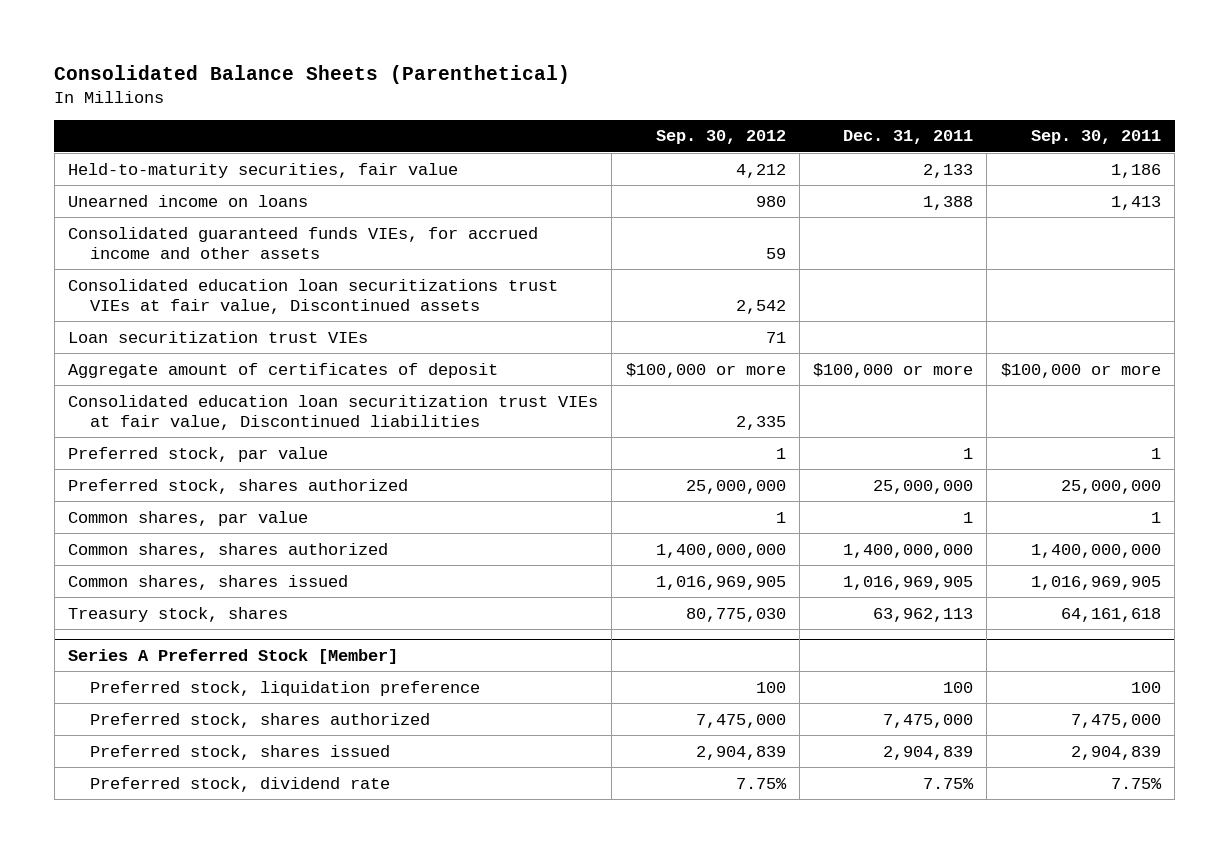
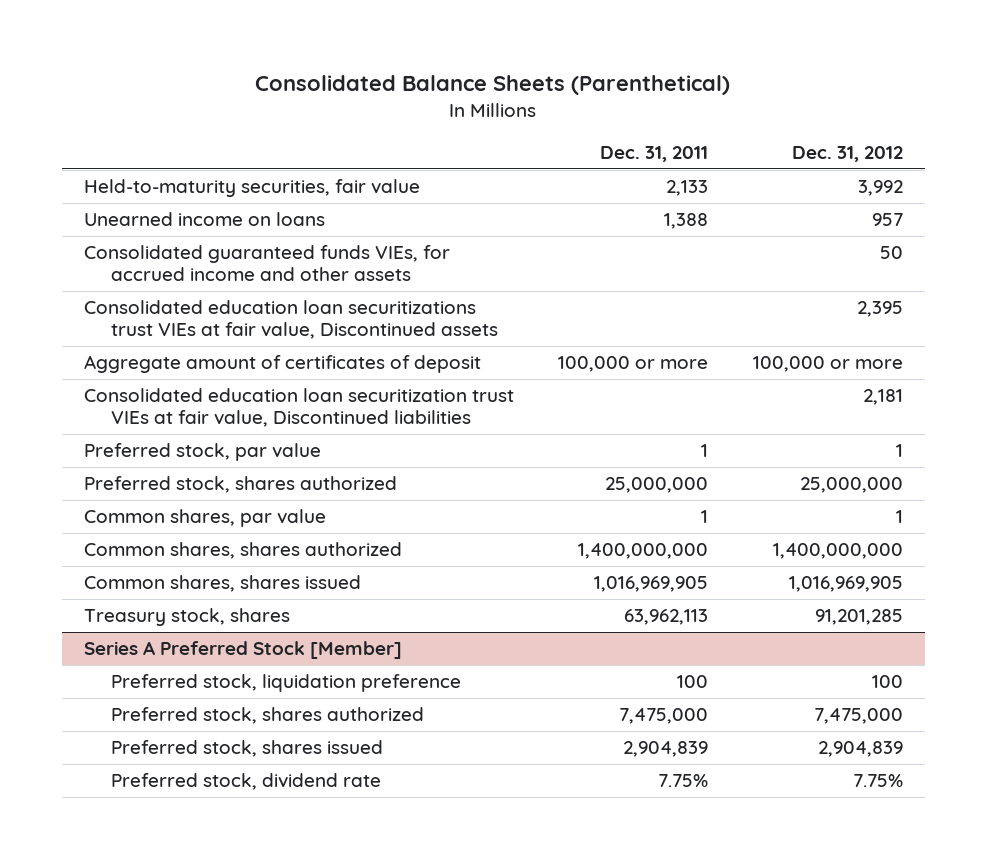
- | Sep. 30, 2012 | Dec. 31, 2011 | Sep. 30, 2011
+ | Dec. 31, 2011 | Dec. 31, 2012
- Loan securitization trust VIEs | 71 | |
- Aggregate amount of certificates of deposit | $100,000 or more | $100,000 or more | $100,000 or more
+ Aggregate amount of certificates of deposit | 100,000 or more | 100,000 or more

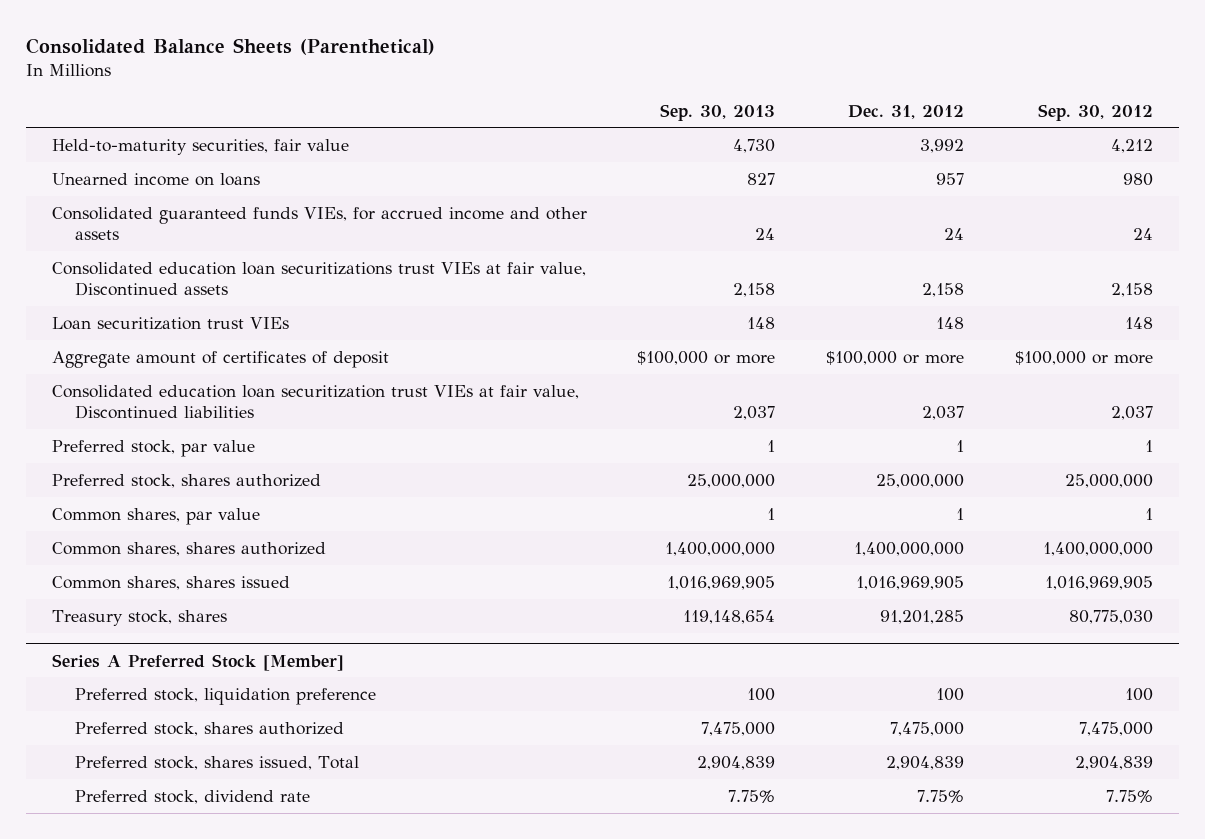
- | Dec. 31, 2011 | Dec. 31, 2012
+ | Sep. 30, 2013 | Dec. 31, 2012 | Sep. 30, 2012
- Consolidated guaranteed funds VIEs, for accrued income and other assets | | 50
- Consolidated education loan securitizations trust VIEs at fair value, Discontinued assets | | 2,395
- Aggregate amount of certificates of deposit | 100,000 or more | 100,000 or more
- Consolidated education loan securitization trust VIEs at fair value, Discontinued liabilities | | 2,181
+ Consolidated guaranteed funds VIEs, for accrued income and other assets | 24 | 24 | 24
+ Consolidated education loan securitizations trust VIEs at fair value, Discontinued assets | 2,158 | 2,158 | 2,158
+ Loan securitization trust VIEs | 148 | 148 | 148
+ Aggregate amount of certificates of deposit | $100,000 or more | $100,000 or more | $100,000 or more
+ Consolidated education loan securitization trust VIEs at fair value, Discontinued liabilities | 2,037 | 2,037 | 2,037
@ Series A Preferred Stock [Member]
- Preferred stock, shares issued | 2,904,839 | 2,904,839
+ Preferred stock, shares issued, Total | 2,904,839 | 2,904,839 | 2,904,839

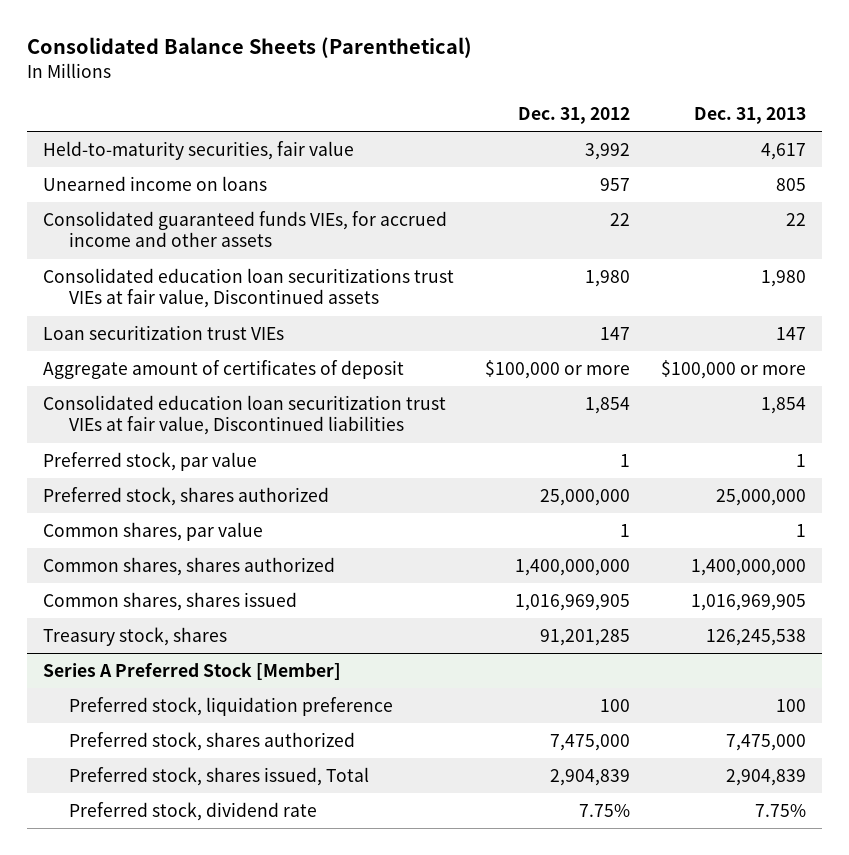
- | Sep. 30, 2013 | Dec. 31, 2012 | Sep. 30, 2012
+ | Dec. 31, 2012 | Dec. 31, 2013
- Consolidated guaranteed funds VIEs, for accrued income and other assets | 24 | 24 | 24
- Consolidated education loan securitizations trust VIEs at fair value, Discontinued assets | 2,158 | 2,158 | 2,158
- Loan securitization trust VIEs | 148 | 148 | 148
+ Consolidated guaranteed funds VIEs, for accrued income and other assets | 22 | 22
+ Consolidated education loan securitizations trust VIEs at fair value, Discontinued assets | 1,980 | 1,980
+ Loan securitization trust VIEs | 147 | 147
- Consolidated education loan securitization trust VIEs at fair value, Discontinued liabilities | 2,037 | 2,037 | 2,037
+ Consolidated education loan securitization trust VIEs at fair value, Discontinued liabilities | 1,854 | 1,854

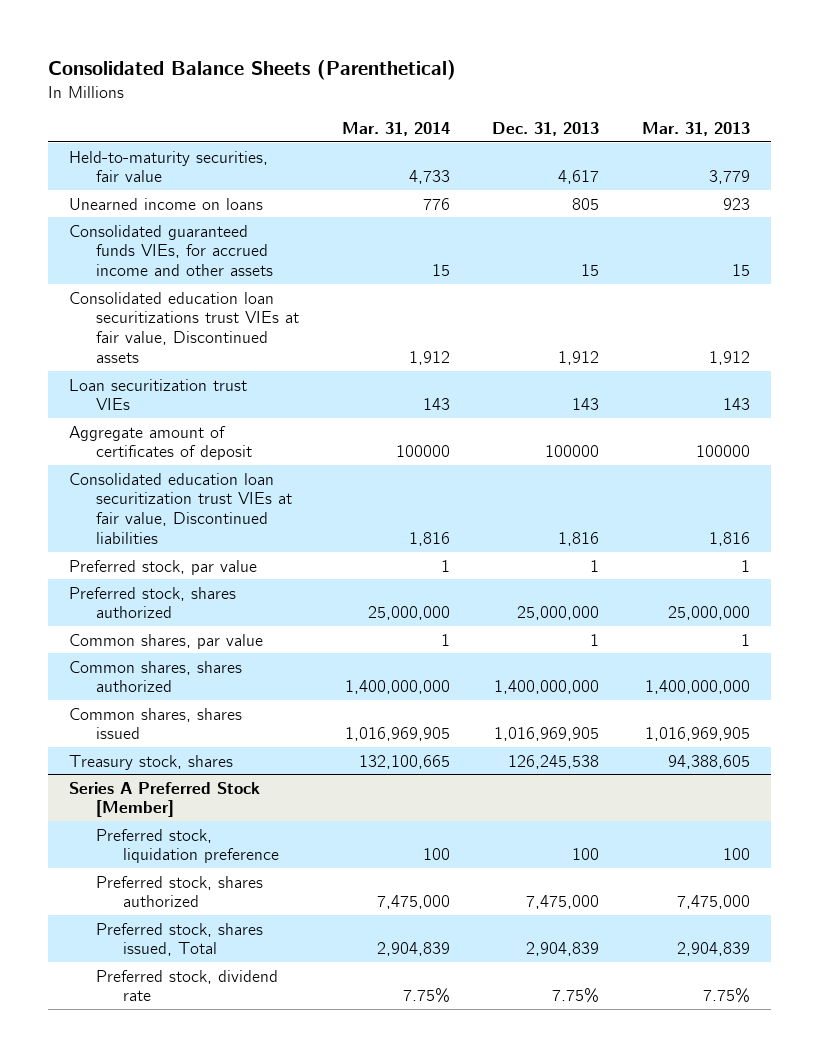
- | Dec. 31, 2012 | Dec. 31, 2013
+ | Mar. 31, 2014 | Dec. 31, 2013 | Mar. 31, 2013
- Consolidated guaranteed funds VIEs, for accrued income and other assets | 22 | 22
- Consolidated education loan securitizations trust VIEs at fair value, Discontinued assets | 1,980 | 1,980
- Loan securitization trust VIEs | 147 | 147
- Aggregate amount of certificates of deposit | $100,000 or more | $100,000 or more
- Consolidated education loan securitization trust VIEs at fair value, Discontinued liabilities | 1,854 | 1,854
+ Consolidated guaranteed funds VIEs, for accrued income and other assets | 15 | 15 | 15
+ Consolidated education loan securitizations trust VIEs at fair value, Discontinued assets | 1,912 | 1,912 | 1,912
+ Loan securitization trust VIEs | 143 | 143 | 143
+ Aggregate amount of certificates of deposit | 100000 | 100000 | 100000
+ Consolidated education loan securitization trust VIEs at fair value, Discontinued liabilities | 1,816 | 1,816 | 1,816

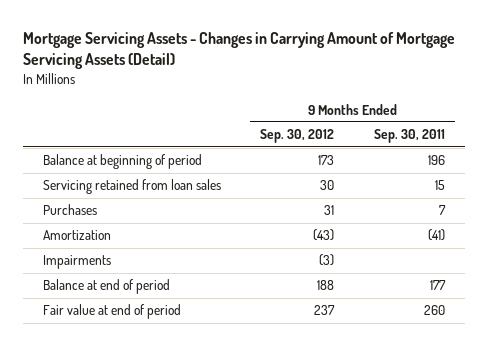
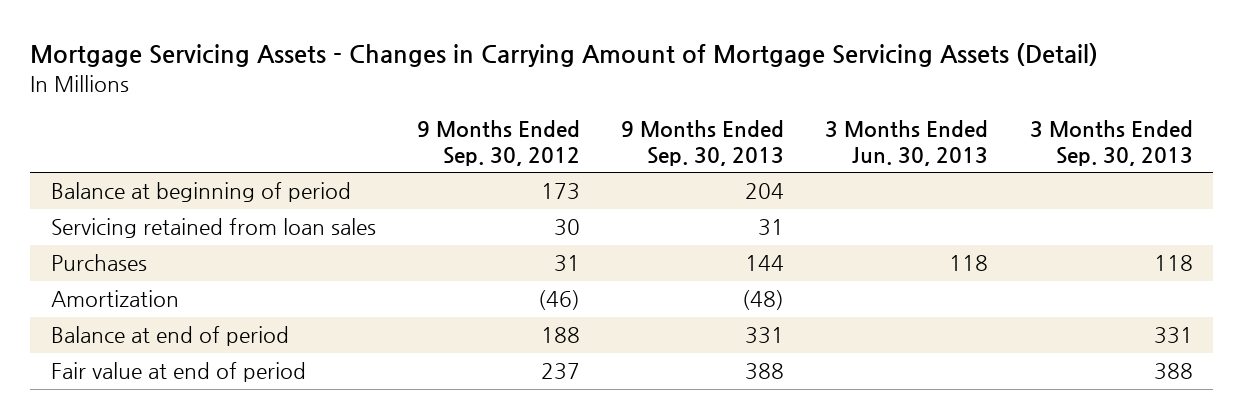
- | 9 Months Ended Sep. 30, 2012 | 9 Months Ended Sep. 30, 2011
+ | 9 Months Ended Sep. 30, 2012 | 9 Months Ended Sep. 30, 2013 | 3 Months Ended Jun. 30, 2013 | 3 Months Ended Sep. 30, 2013
- Amortization | (43) | (41)
- Impairments | (3) |
+ Amortization | (46) | (48) | |

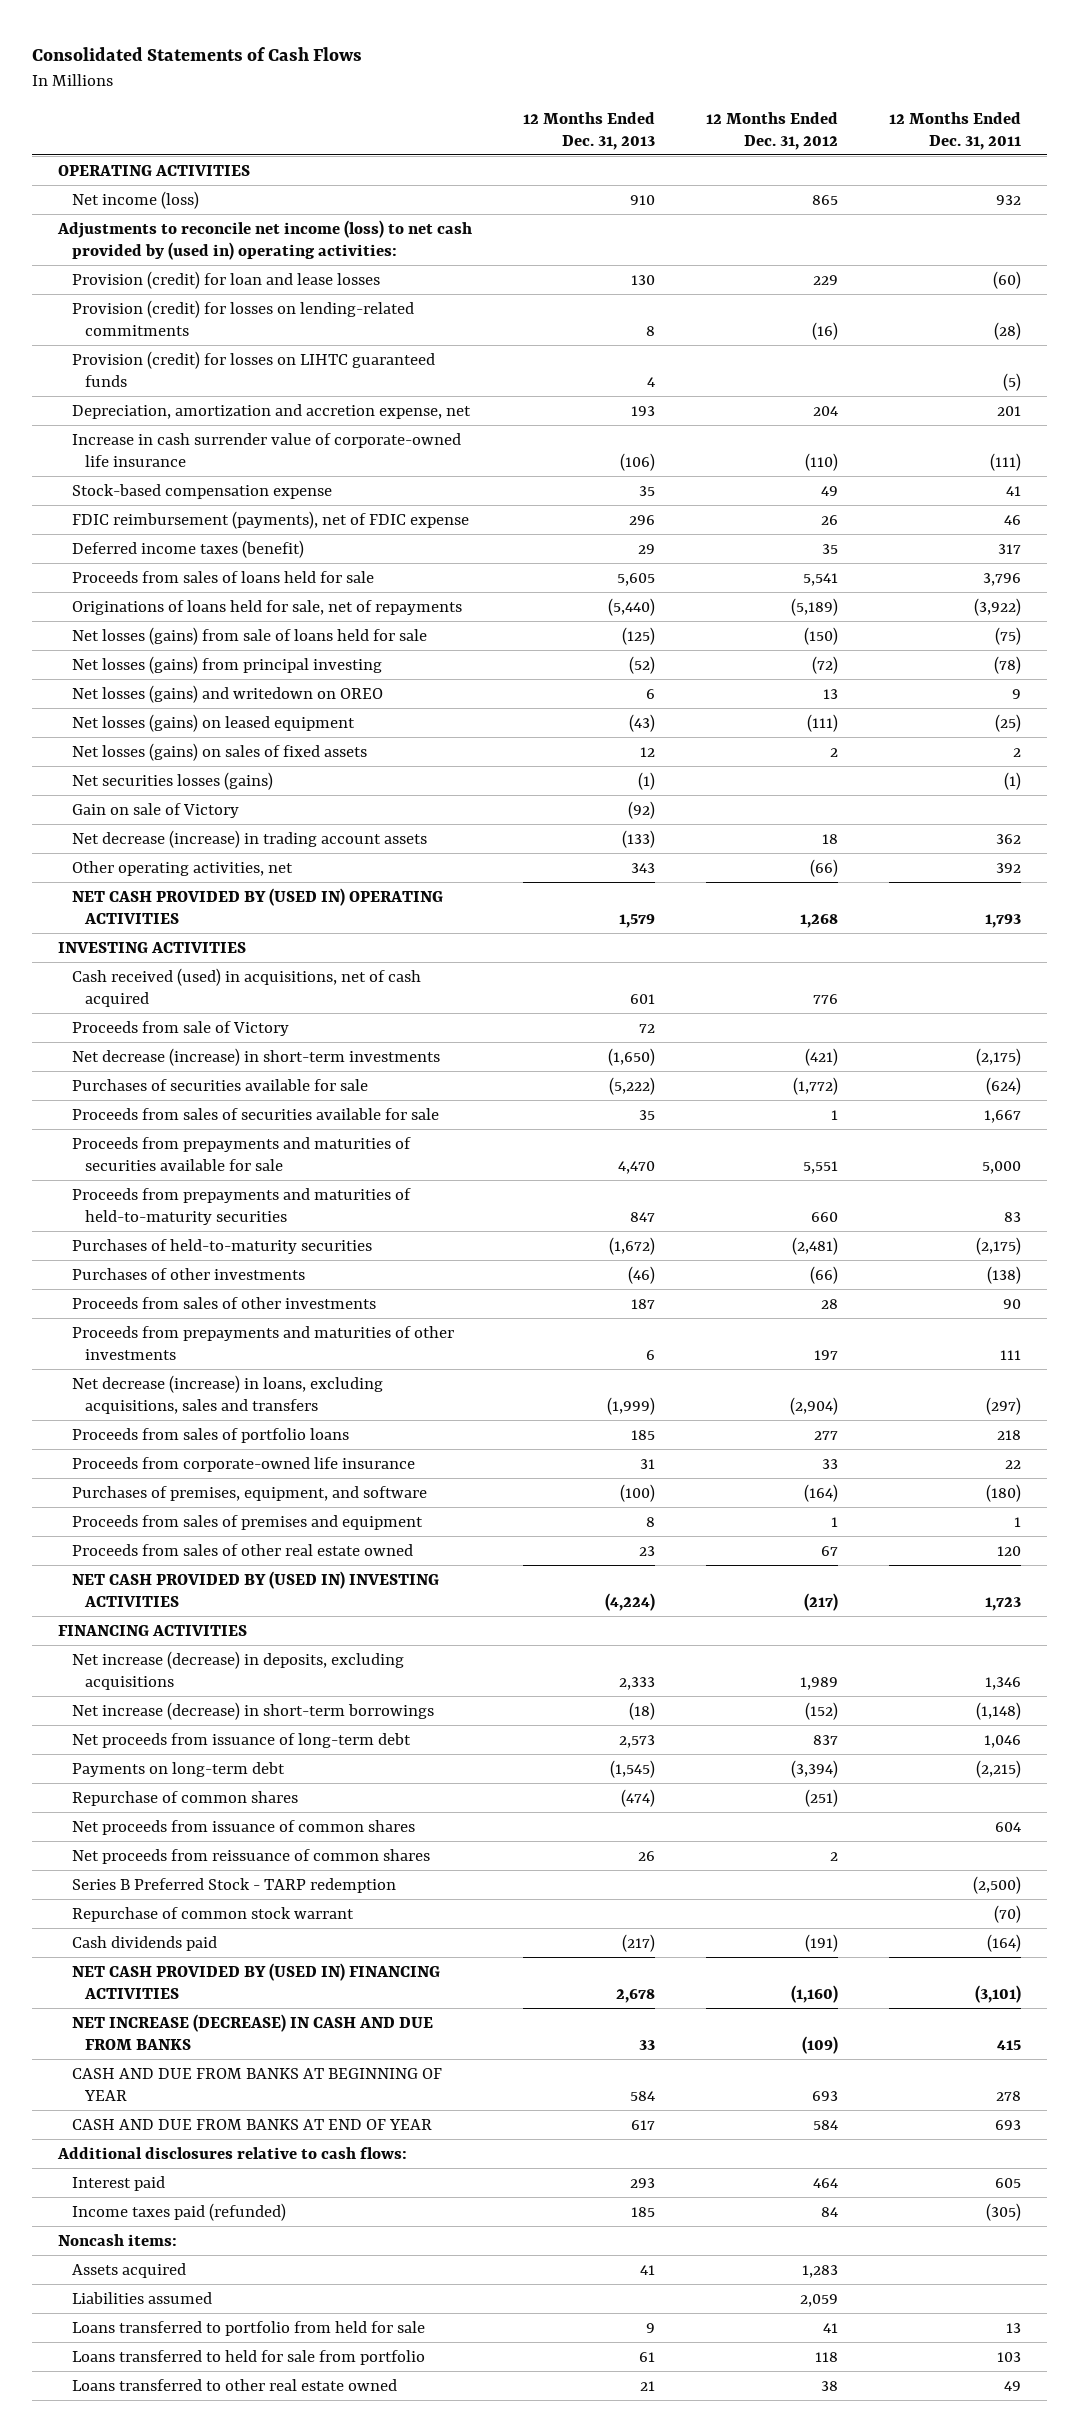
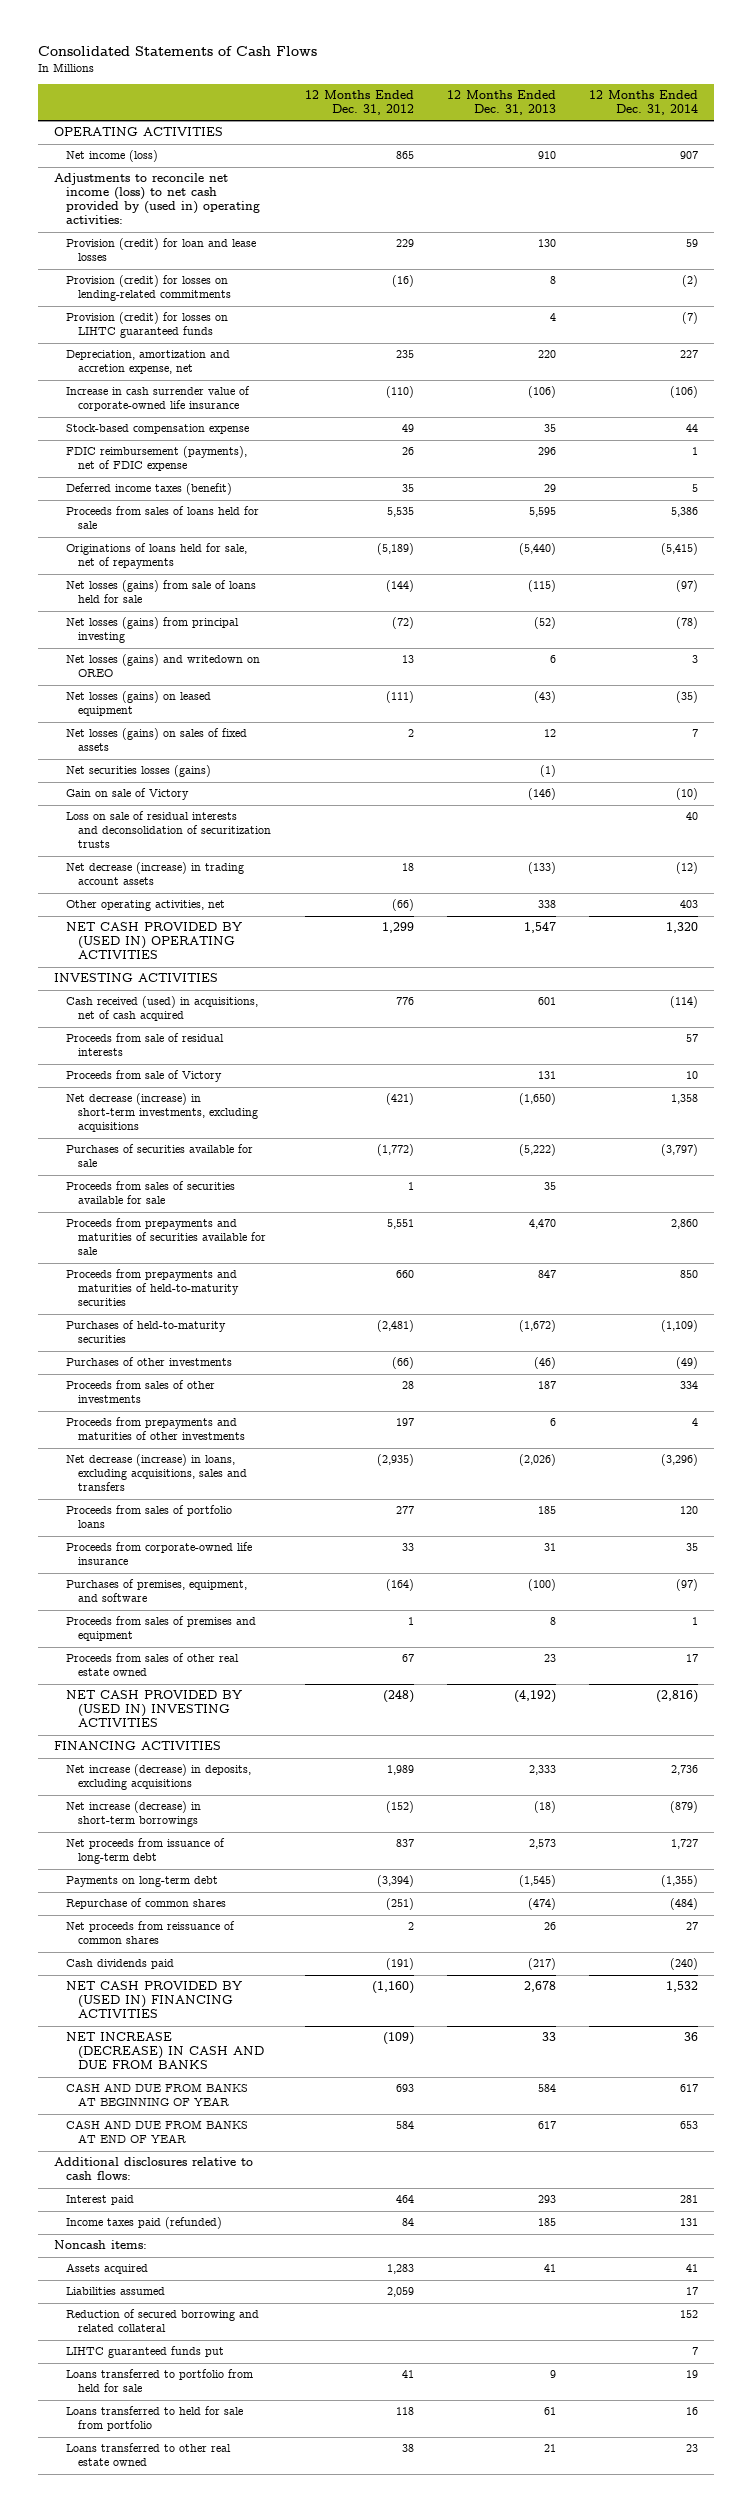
- | 12 Months Ended Dec. 31, 2013 | 12 Months Ended Dec. 31, 2012 | 12 Months Ended Dec. 31, 2011
+ | 12 Months Ended Dec. 31, 2012 | 12 Months Ended Dec. 31, 2013 | 12 Months Ended Dec. 31, 2014
- Depreciation, amortization and accretion expense, net | 193 | 204 | 201
+ Depreciation, amortization and accretion expense, net | 235 | 220 | 227
- Proceeds from sales of loans held for sale | 5,605 | 5,541 | 3,796
+ Proceeds from sales of loans held for sale | 5,535 | 5,595 | 5,386
- Net losses (gains) from sale of loans held for sale | (125) | (150) | (75)
+ Net losses (gains) from sale of loans held for sale | (144) | (115) | (97)
- Gain on sale of Victory | (92) | |
+ Gain on sale of Victory | | (146) | (10)
+ Loss on sale of residual interests and deconsolidation of securitization trusts | | | 40
- Other operating activities, net | 343 | (66) | 392
- NET CASH PROVIDED BY (USED IN) OPERATING ACTIVITIES | 1,579 | 1,268 | 1,793
+ Other operating activities, net | (66) | 338 | 403
+ NET CASH PROVIDED BY (USED IN) OPERATING ACTIVITIES | 1,299 | 1,547 | 1,320
- Proceeds from sale of Victory | 72 | |
- Net decrease (increase) in short-term investments | (1,650) | (421) | (2,175)
+ Proceeds from sale of residual interests | | | 57
+ Proceeds from sale of Victory | | 131 | 10
+ Net decrease (increase) in short-term investments, excluding acquisitions | (421) | (1,650) | 1,358
- Net decrease (increase) in loans, excluding acquisitions, sales and transfers | (1,999) | (2,904) | (297)
+ Net decrease (increase) in loans, excluding acquisitions, sales and transfers | (2,935) | (2,026) | (3,296)
- NET CASH PROVIDED BY (USED IN) INVESTING ACTIVITIES | (4,224) | (217) | 1,723
+ NET CASH PROVIDED BY (USED IN) INVESTING ACTIVITIES | (248) | (4,192) | (2,816)
- Net proceeds from issuance of common shares | | | 604
- Series B Preferred Stock - TARP redemption | | | (2,500)
- Repurchase of common stock warrant | | | (70)
+ Reduction of secured borrowing and related collateral | | | 152
+ LIHTC guaranteed funds put | | | 7

